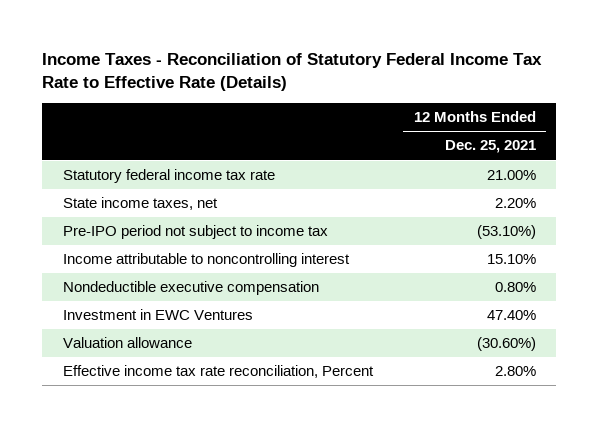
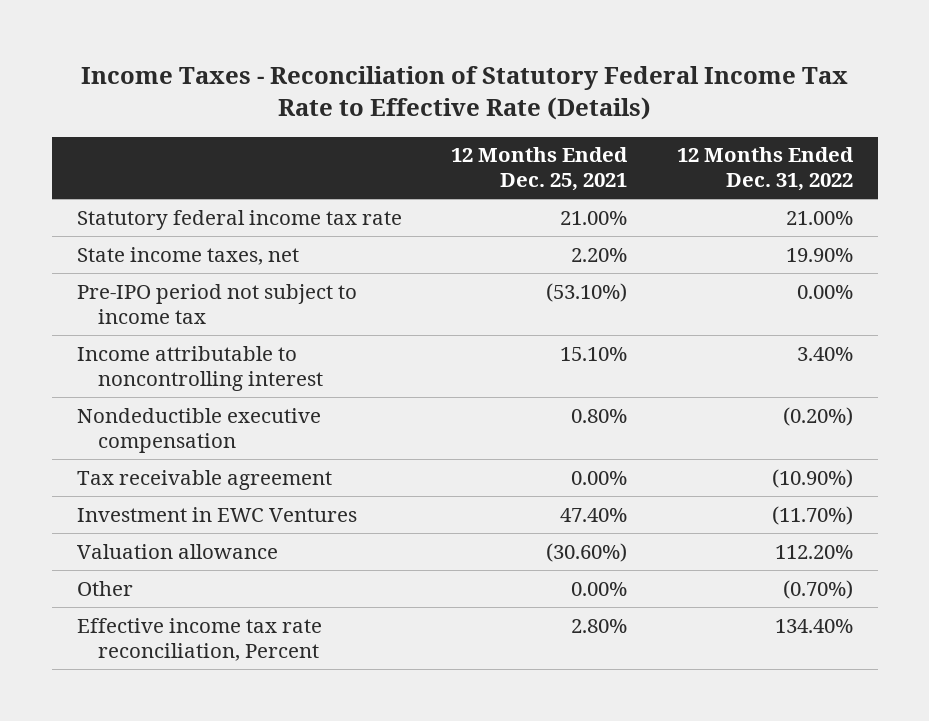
- | 12 Months Ended Dec. 25, 2021
+ | 12 Months Ended Dec. 25, 2021 | 12 Months Ended Dec. 31, 2022
+ Tax receivable agreement | 0.00% | (10.90%)
+ Other | 0.00% | (0.70%)

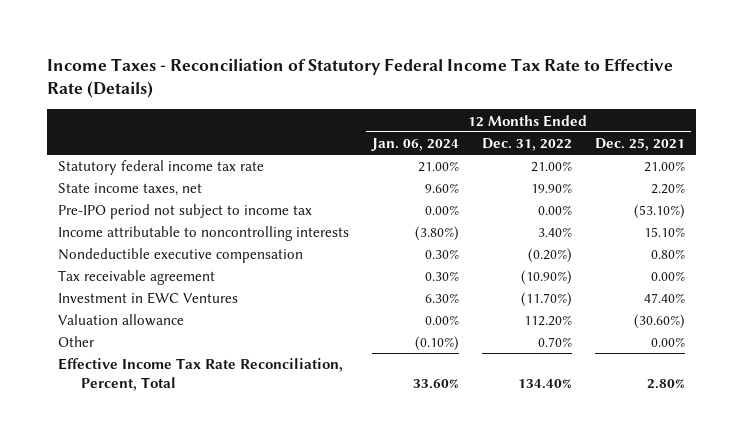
- | 12 Months Ended Dec. 25, 2021 | 12 Months Ended Dec. 31, 2022
+ | 12 Months Ended Jan. 06, 2024 | 12 Months Ended Dec. 31, 2022 | 12 Months Ended Dec. 25, 2021
- Income attributable to noncontrolling interest | 15.10% | 3.40%
+ Income attributable to noncontrolling interests | (3.80%) | 3.40% | 15.10%
- Other | 0.00% | (0.70%)
- Effective income tax rate reconciliation, Percent | 2.80% | 134.40%
+ Other | (0.10%) | 0.70% | 0.00%
+ Effective Income Tax Rate Reconciliation, Percent, Total | 33.60% | 134.40% | 2.80%

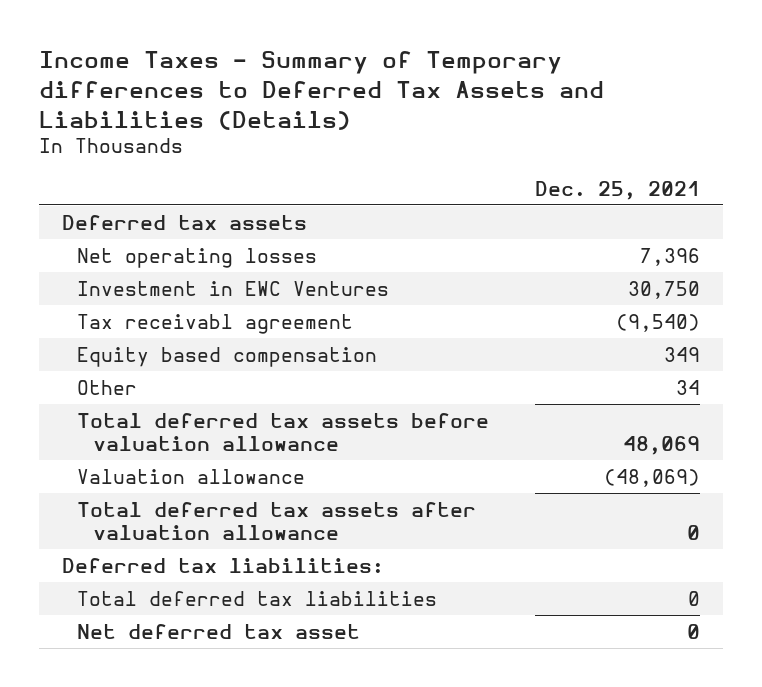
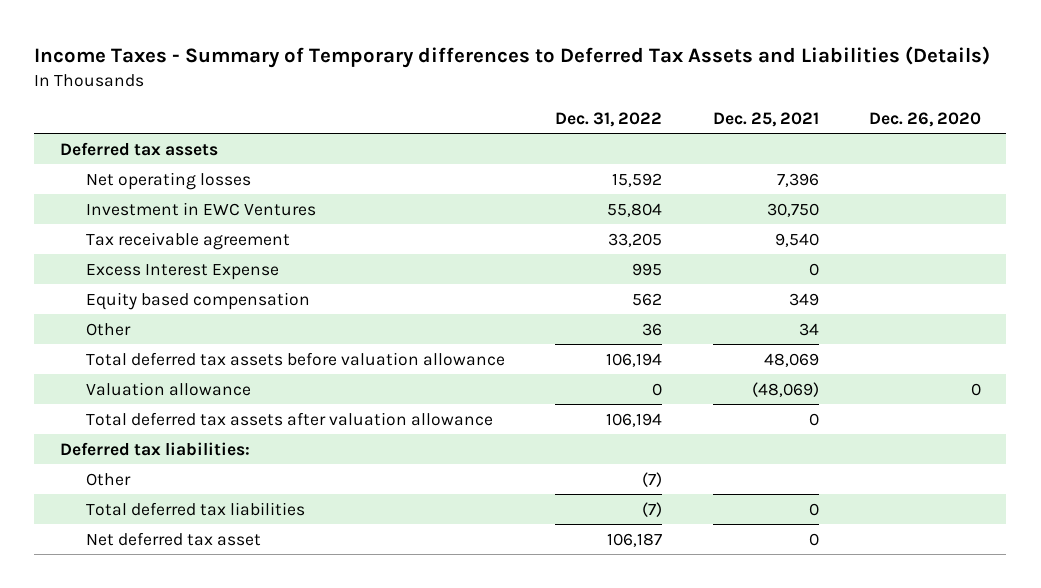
- | Dec. 25, 2021
+ | Dec. 31, 2022 | Dec. 25, 2021 | Dec. 26, 2020
- Tax receivabl agreement | (9,540)
+ Tax receivable agreement | 33,205 | 9,540 |
+ Excess Interest Expense | 995 | 0 |
+ Other | (7) | |

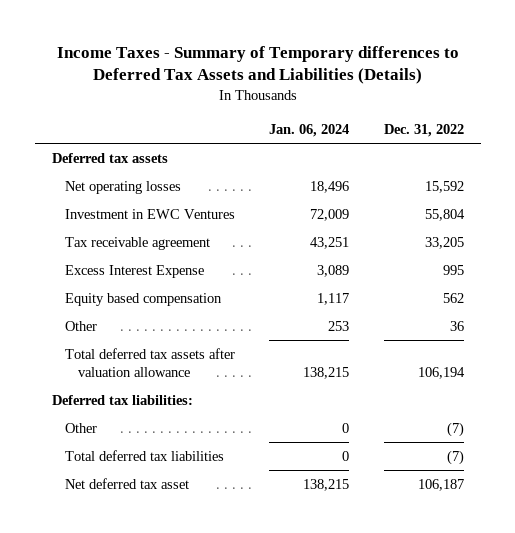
- | Dec. 31, 2022 | Dec. 25, 2021 | Dec. 26, 2020
+ | Jan. 06, 2024 | Dec. 31, 2022
- Total deferred tax assets before valuation allowance | 106,194 | 48,069 |
- Valuation allowance | 0 | (48,069) | 0

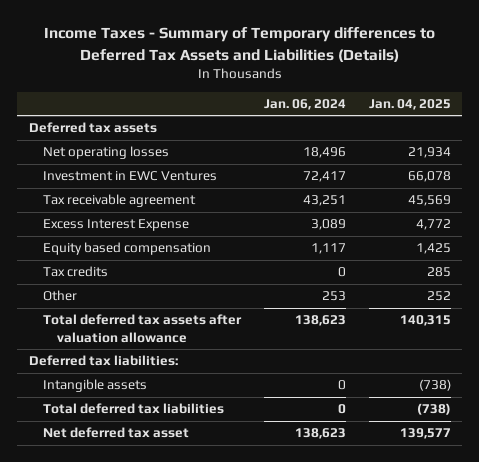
- | Jan. 06, 2024 | Dec. 31, 2022
+ | Jan. 06, 2024 | Jan. 04, 2025
- Investment in EWC Ventures | 72,009 | 55,804
+ Investment in EWC Ventures | 72,417 | 66,078
+ Tax credits | 0 | 285
- Total deferred tax assets after valuation allowance | 138,215 | 106,194
+ Total deferred tax assets after valuation allowance | 138,623 | 140,315
- Other | 0 | (7)
+ Intangible assets | 0 | (738)
- Net deferred tax asset | 138,215 | 106,187
+ Net deferred tax asset | 138,623 | 139,577

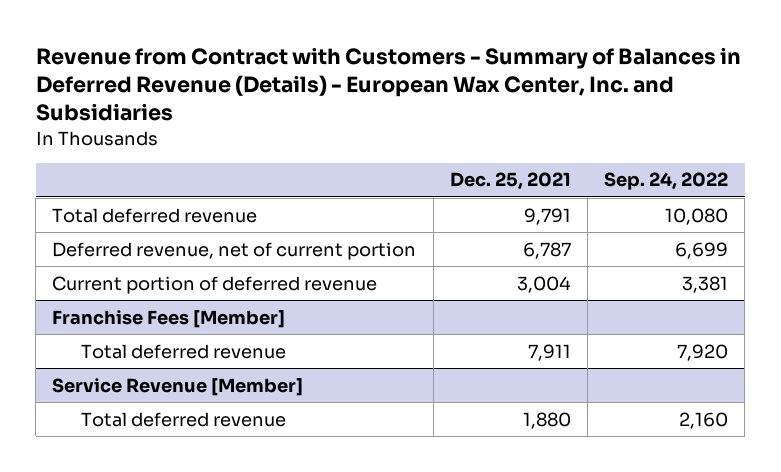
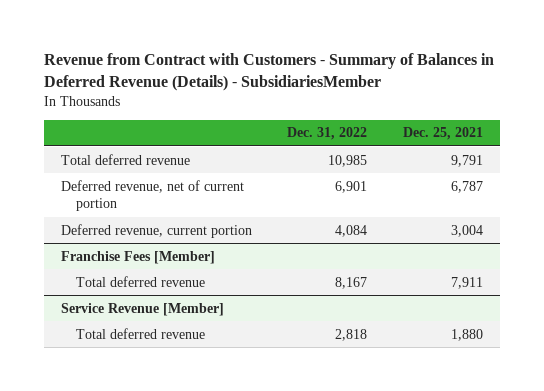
- Revenue from Contract with Customers - Summary of Balances in Deferred Revenue (Details) - European Wax Center, Inc. and Subsidiaries
+ Revenue from Contract with Customers - Summary of Balances in Deferred Revenue (Details) - SubsidiariesMember
- | Dec. 25, 2021 | Sep. 24, 2022
+ | Dec. 31, 2022 | Dec. 25, 2021
- Current portion of deferred revenue | 3,004 | 3,381
+ Deferred revenue, current portion | 4,084 | 3,004

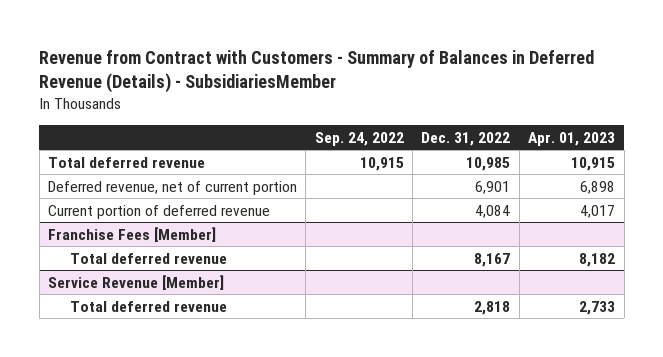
- | Dec. 31, 2022 | Dec. 25, 2021
+ | Sep. 24, 2022 | Dec. 31, 2022 | Apr. 01, 2023
- Deferred revenue, current portion | 4,084 | 3,004
+ Current portion of deferred revenue | | 4,084 | 4,017

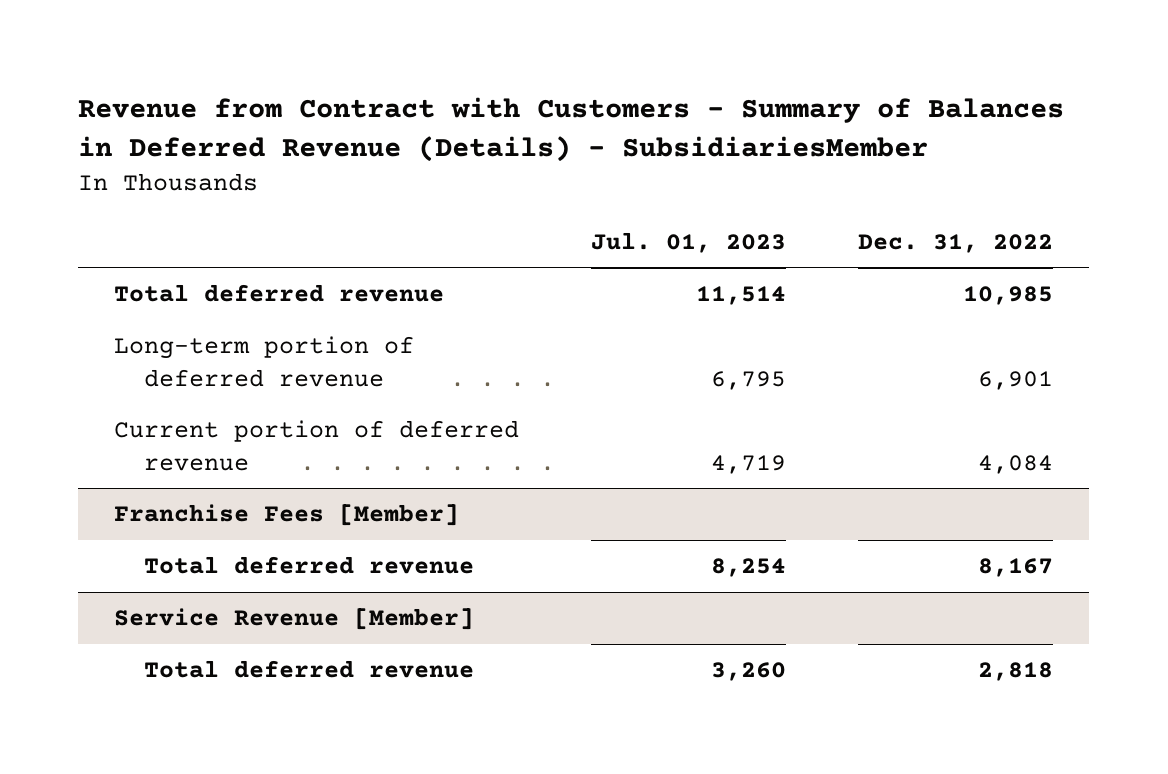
- | Sep. 24, 2022 | Dec. 31, 2022 | Apr. 01, 2023
+ | Jul. 01, 2023 | Dec. 31, 2022
- Deferred revenue, net of current portion | | 6,901 | 6,898
+ Long-term portion of deferred revenue | 6,795 | 6,901

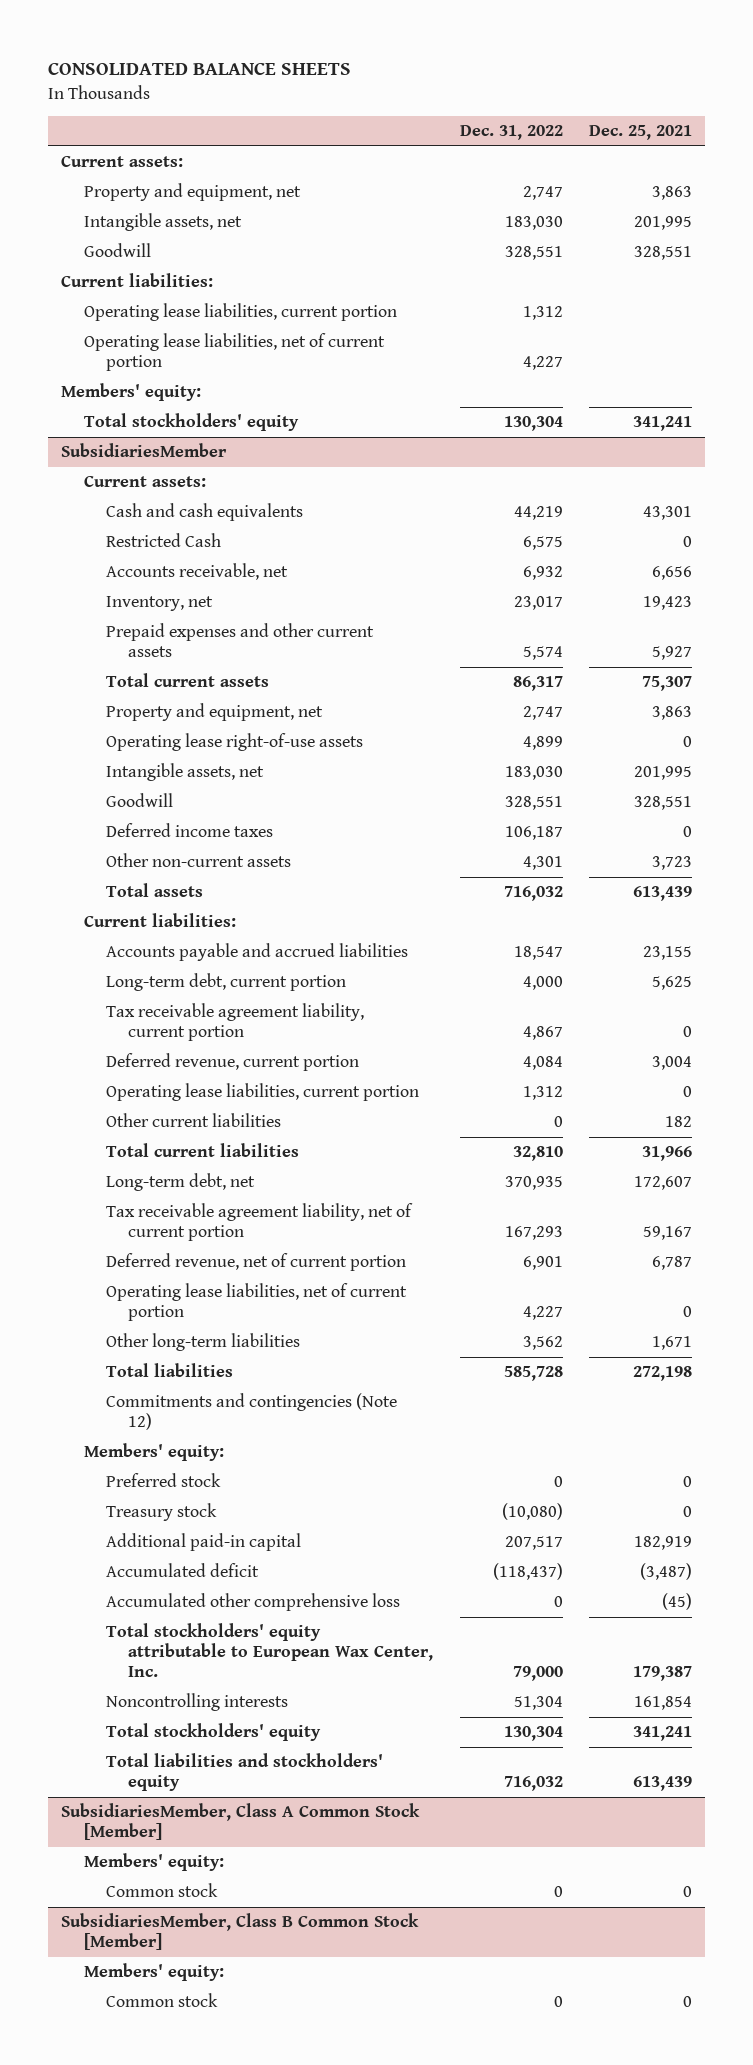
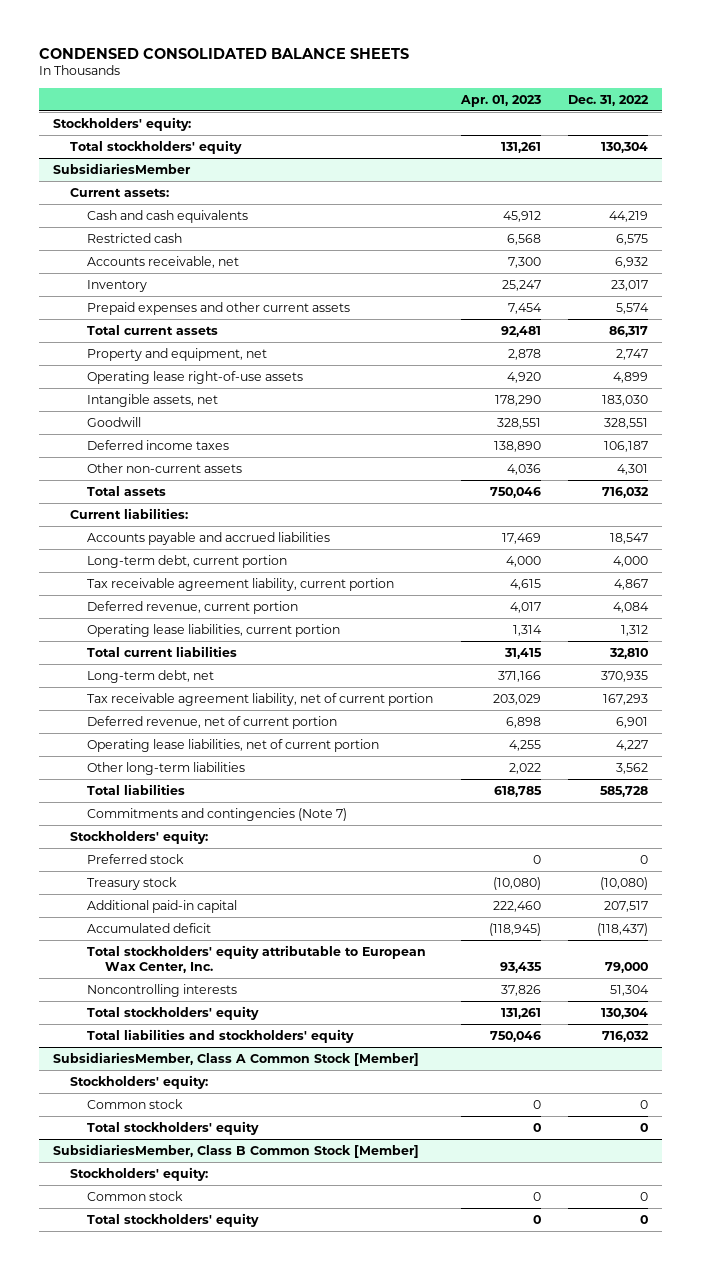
- CONSOLIDATED BALANCE SHEETS
+ CONDENSED CONSOLIDATED BALANCE SHEETS
- | Dec. 31, 2022 | Dec. 25, 2021
+ | Apr. 01, 2023 | Dec. 31, 2022
- Current assets:
- Property and equipment, net | 2,747 | 3,863
- Intangible assets, net | 183,030 | 201,995
- Goodwill | 328,551 | 328,551
- Current liabilities:
- Operating lease liabilities, current portion | 1,312 |
- Operating lease liabilities, net of current portion | 4,227 |
- Members' equity:
+ Stockholders' equity:
@ SubsidiariesMember
- Restricted Cash | 6,575 | 0
+ Restricted cash | 6,568 | 6,575
- Inventory, net | 23,017 | 19,423
+ Inventory | 25,247 | 23,017
- Other current liabilities | 0 | 182
- Commitments and contingencies (Note 12)
- Members' equity:
+ Commitments and contingencies (Note 7)
+ Stockholders' equity:
- Accumulated other comprehensive loss | 0 | (45)
@ SubsidiariesMember, Class A Common Stock [Member]
- Members' equity:
+ Stockholders' equity:
+ Total stockholders' equity | 0 | 0
@ SubsidiariesMember, Class B Common Stock [Member]
- Members' equity:
+ Stockholders' equity:
+ Total stockholders' equity | 0 | 0

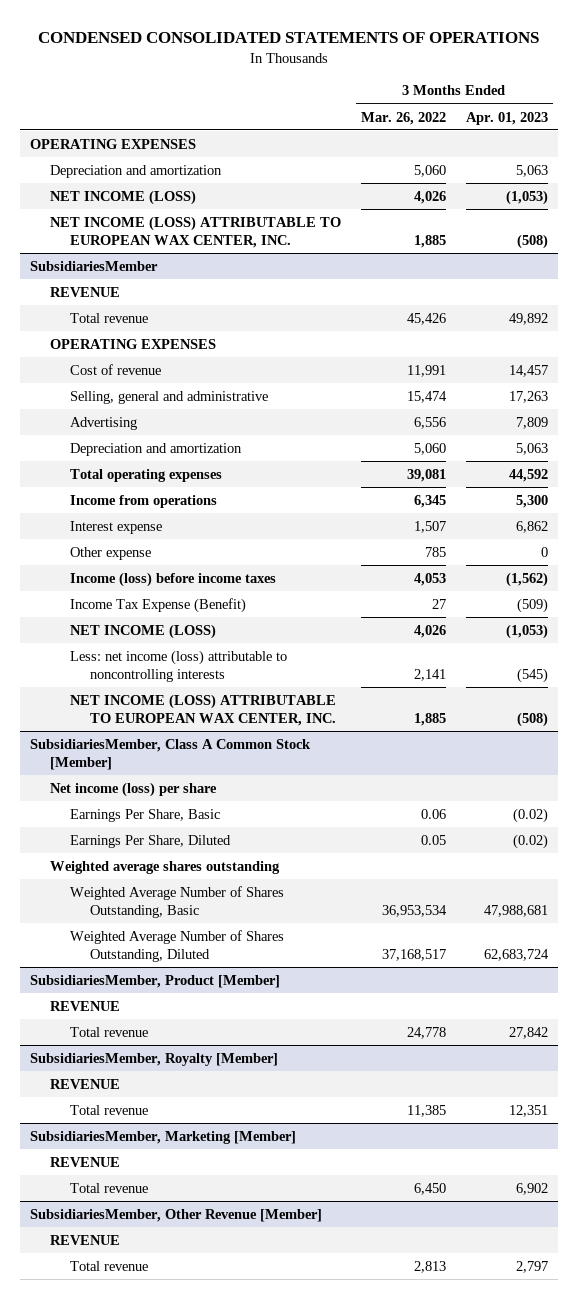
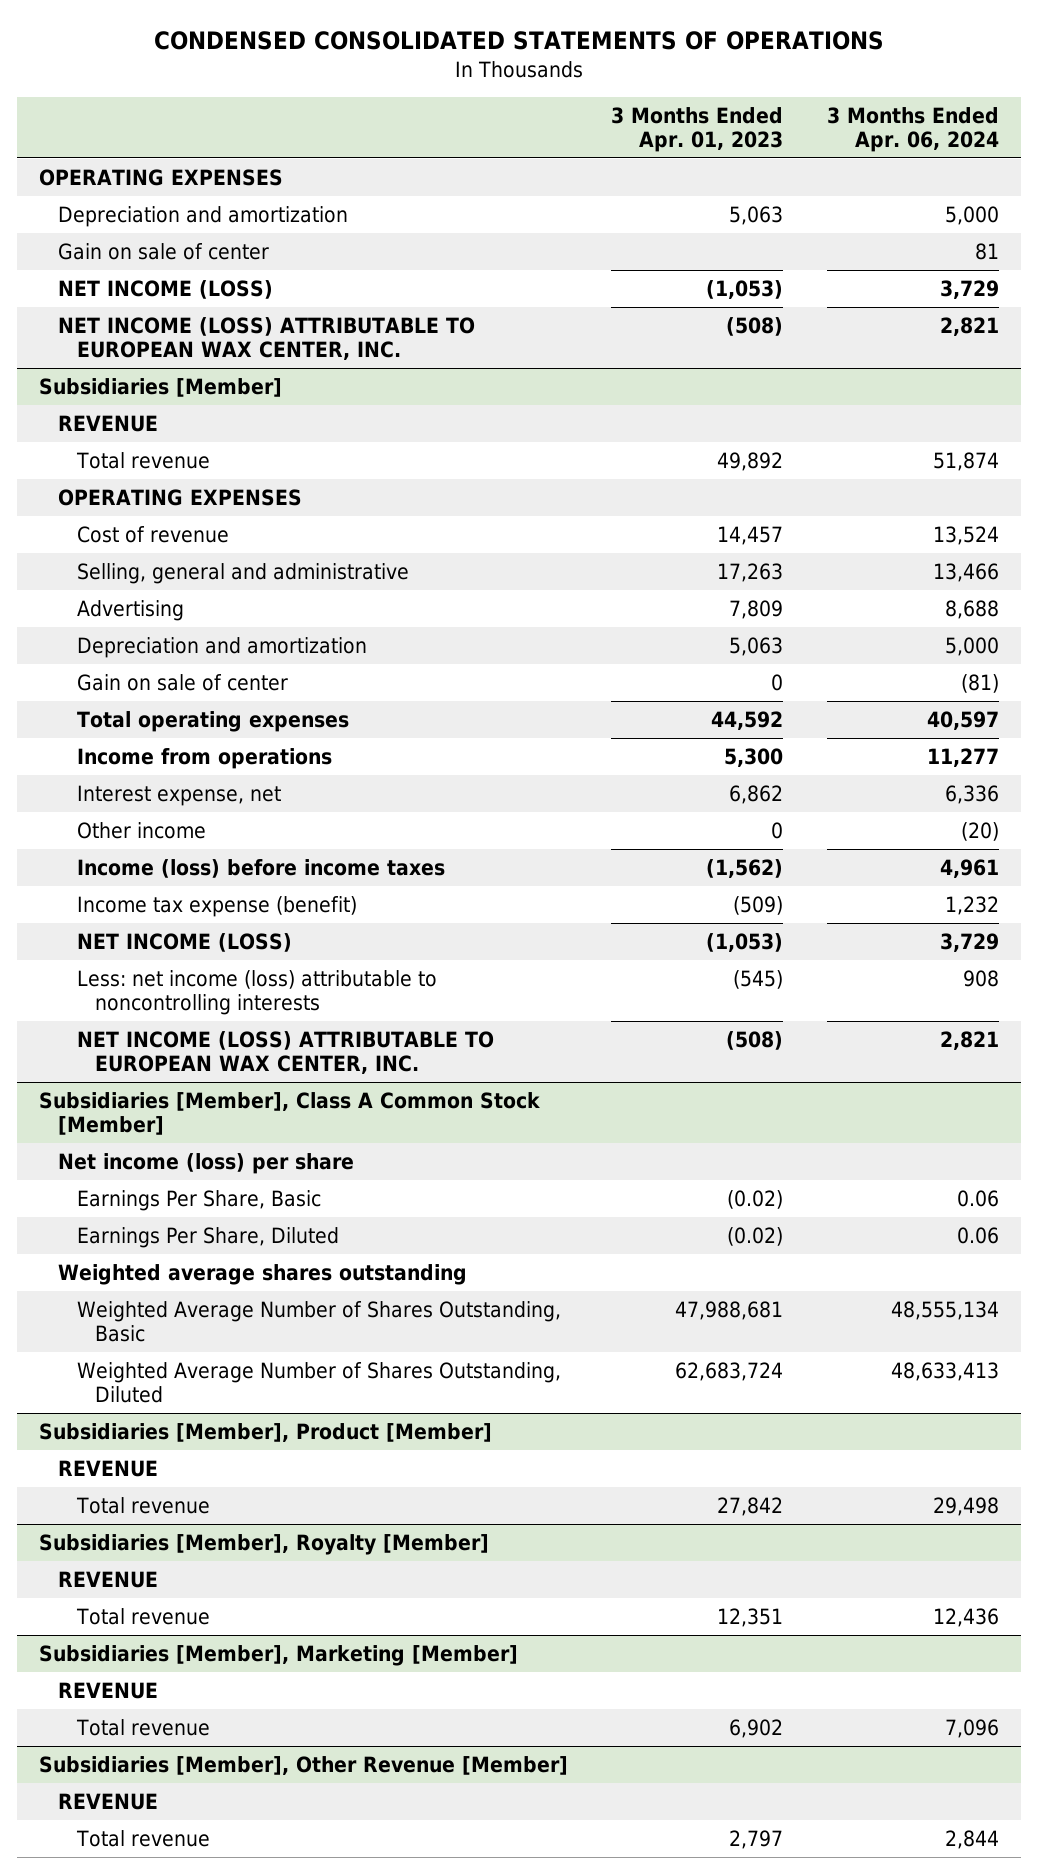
- | 3 Months Ended Mar. 26, 2022 | 3 Months Ended Apr. 01, 2023
+ | 3 Months Ended Apr. 01, 2023 | 3 Months Ended Apr. 06, 2024
+ Gain on sale of center | | 81
- SubsidiariesMember
+ Subsidiaries [Member]
+ Gain on sale of center | 0 | (81)
- Interest expense | 1,507 | 6,862
- Other expense | 785 | 0
+ Interest expense, net | 6,862 | 6,336
+ Other income | 0 | (20)
- Income Tax Expense (Benefit) | 27 | (509)
+ Income tax expense (benefit) | (509) | 1,232
- SubsidiariesMember, Class A Common Stock [Member]
+ Subsidiaries [Member], Class A Common Stock [Member]
- SubsidiariesMember, Product [Member]
+ Subsidiaries [Member], Product [Member]
- SubsidiariesMember, Royalty [Member]
+ Subsidiaries [Member], Royalty [Member]
- SubsidiariesMember, Marketing [Member]
+ Subsidiaries [Member], Marketing [Member]
- SubsidiariesMember, Other Revenue [Member]
+ Subsidiaries [Member], Other Revenue [Member]

